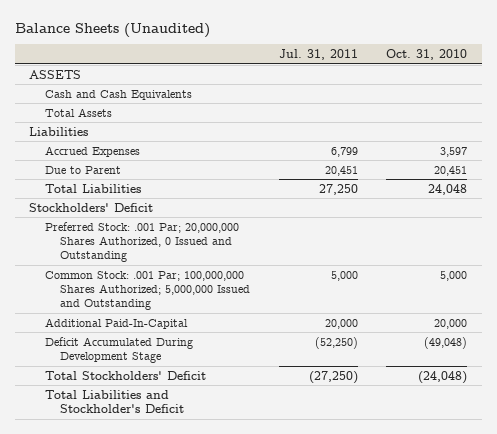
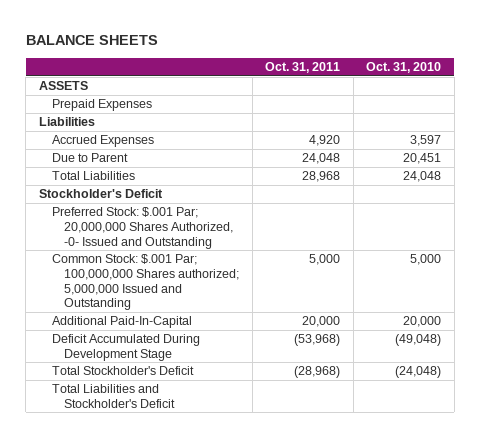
- Balance Sheets (Unaudited)
+ BALANCE SHEETS
- | Jul. 31, 2011 | Oct. 31, 2010
+ | Oct. 31, 2011 | Oct. 31, 2010
- Cash and Cash Equivalents
- Total Assets
+ Prepaid Expenses
- Stockholders' Deficit
- Preferred Stock: .001 Par; 20,000,000 Shares Authorized, 0 Issued and Outstanding
- Common Stock: .001 Par; 100,000,000 Shares Authorized; 5,000,000 Issued and Outstanding | 5,000 | 5,000
+ Stockholder's Deficit
+ Preferred Stock: $.001 Par; 20,000,000 Shares Authorized, -0- Issued and Outstanding
+ Common Stock: $.001 Par; 100,000,000 Shares authorized; 5,000,000 Issued and Outstanding | 5,000 | 5,000
- Total Stockholders' Deficit | (27,250) | (24,048)
+ Total Stockholder's Deficit | (28,968) | (24,048)

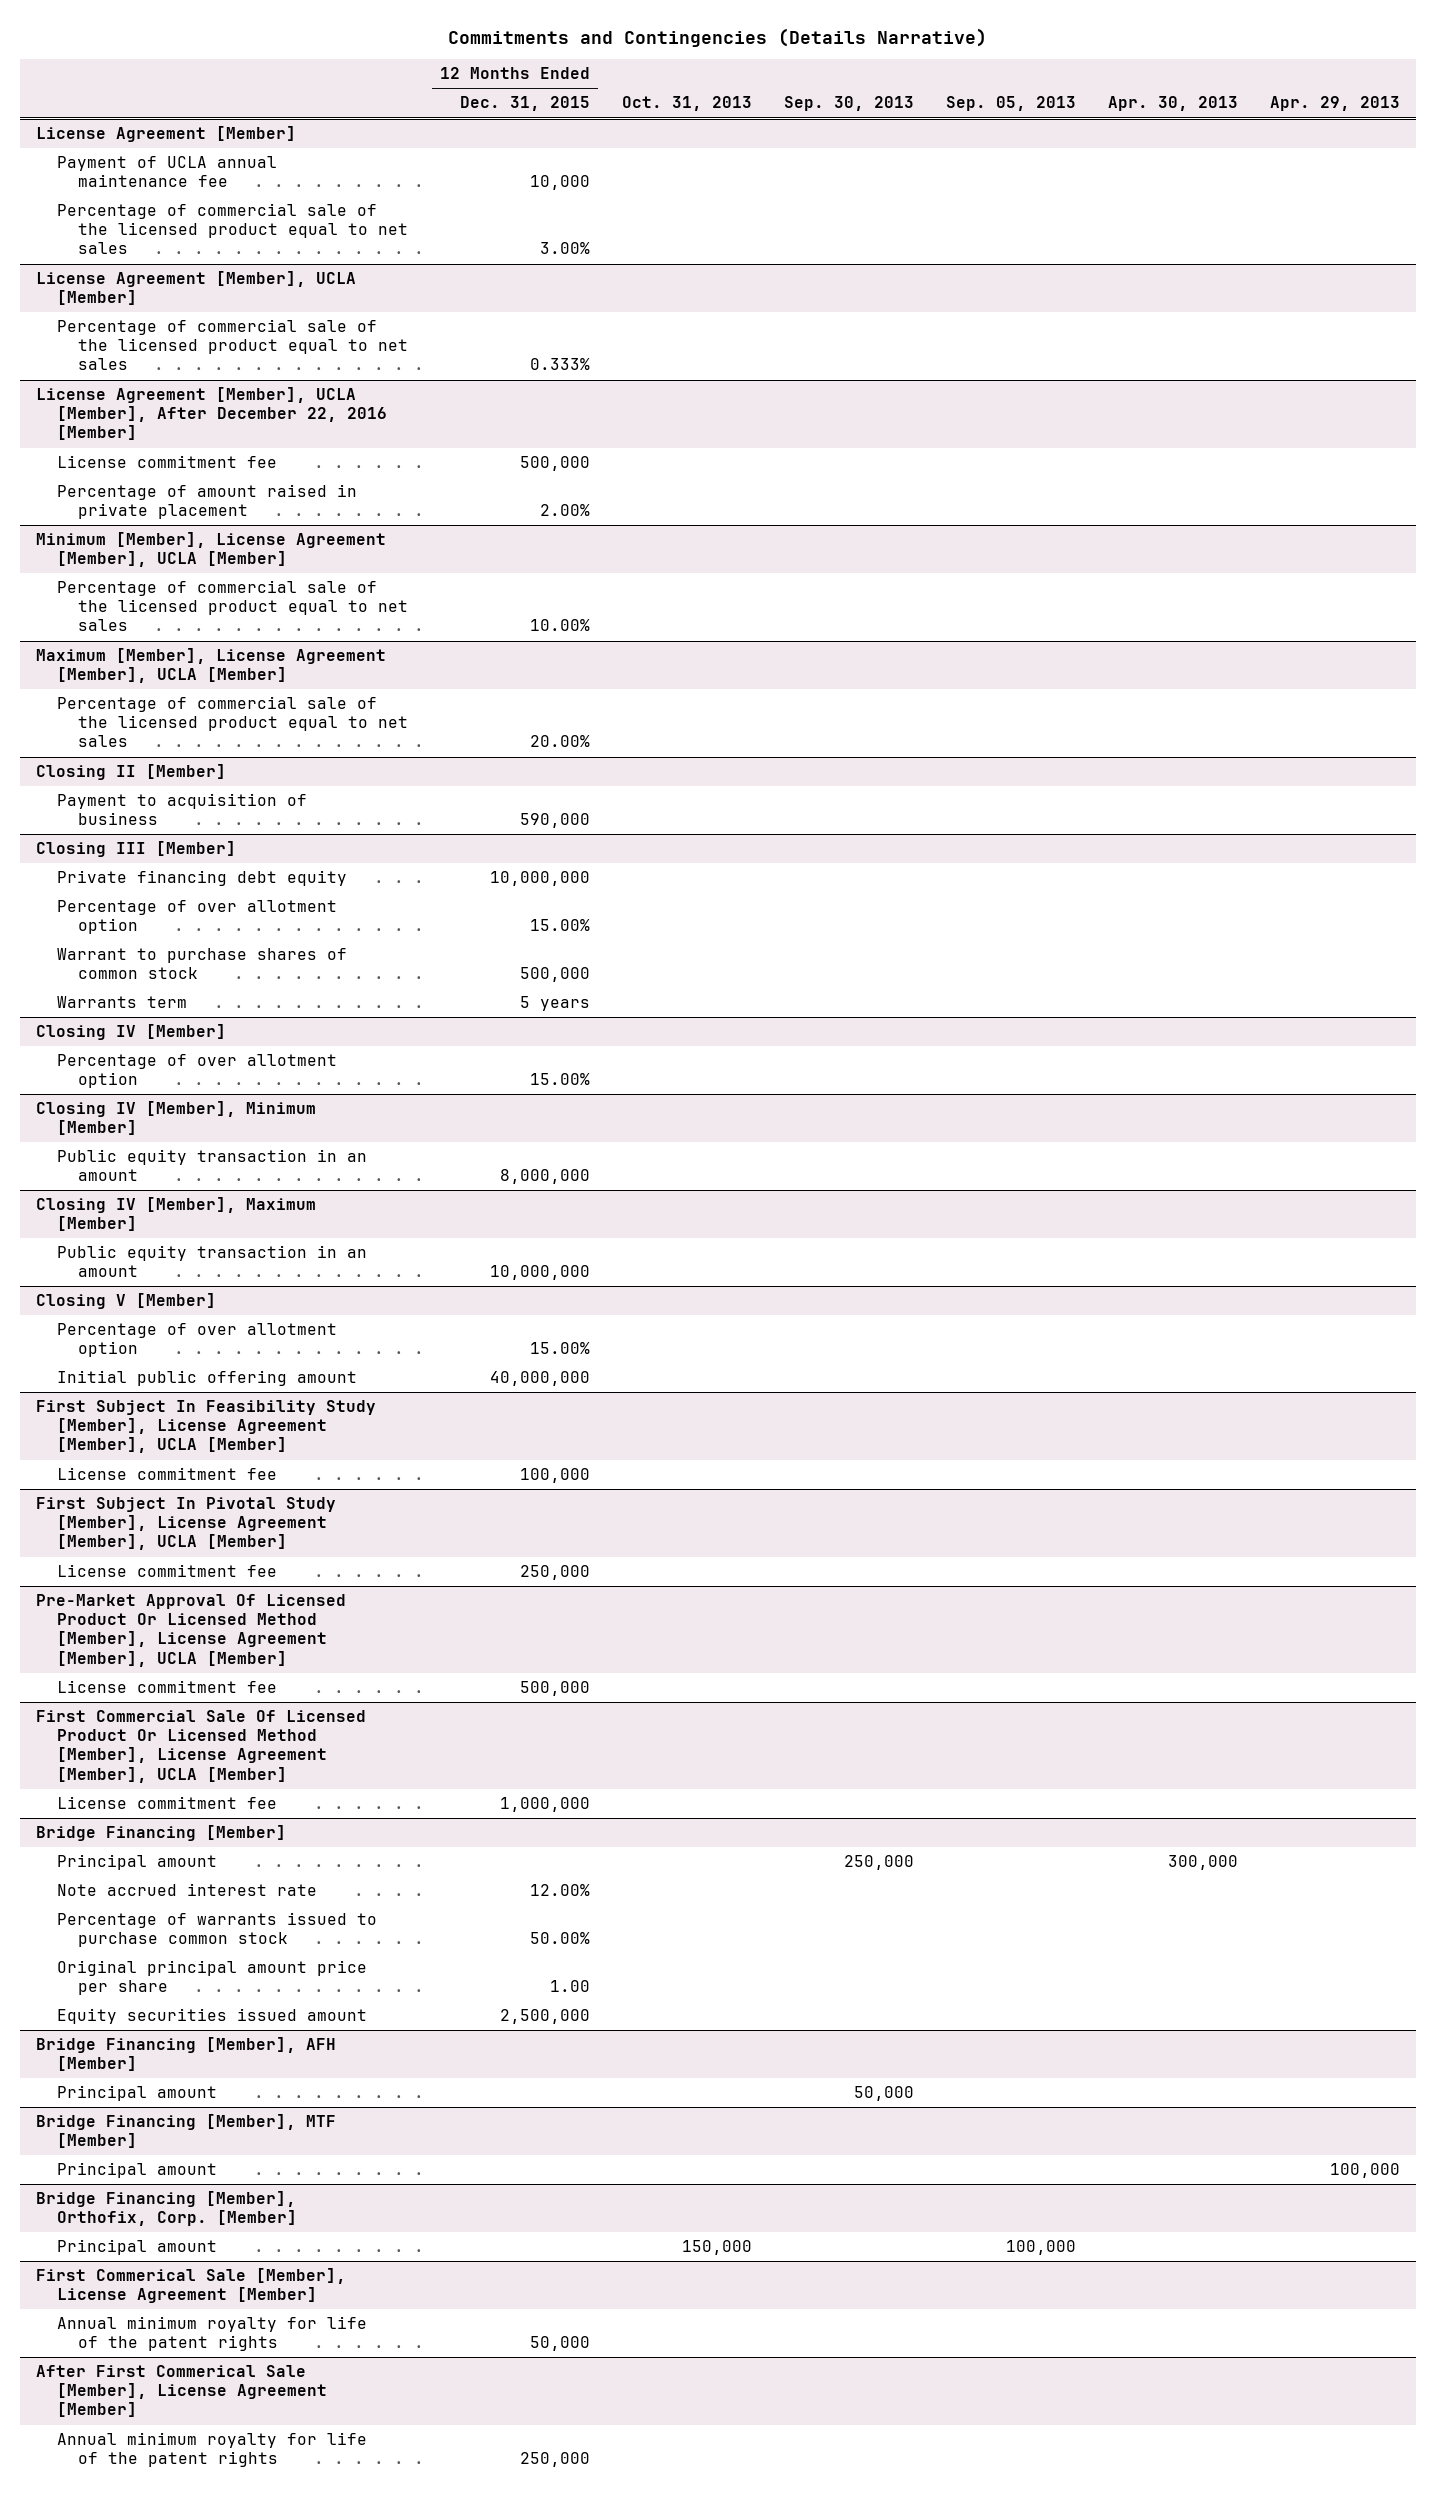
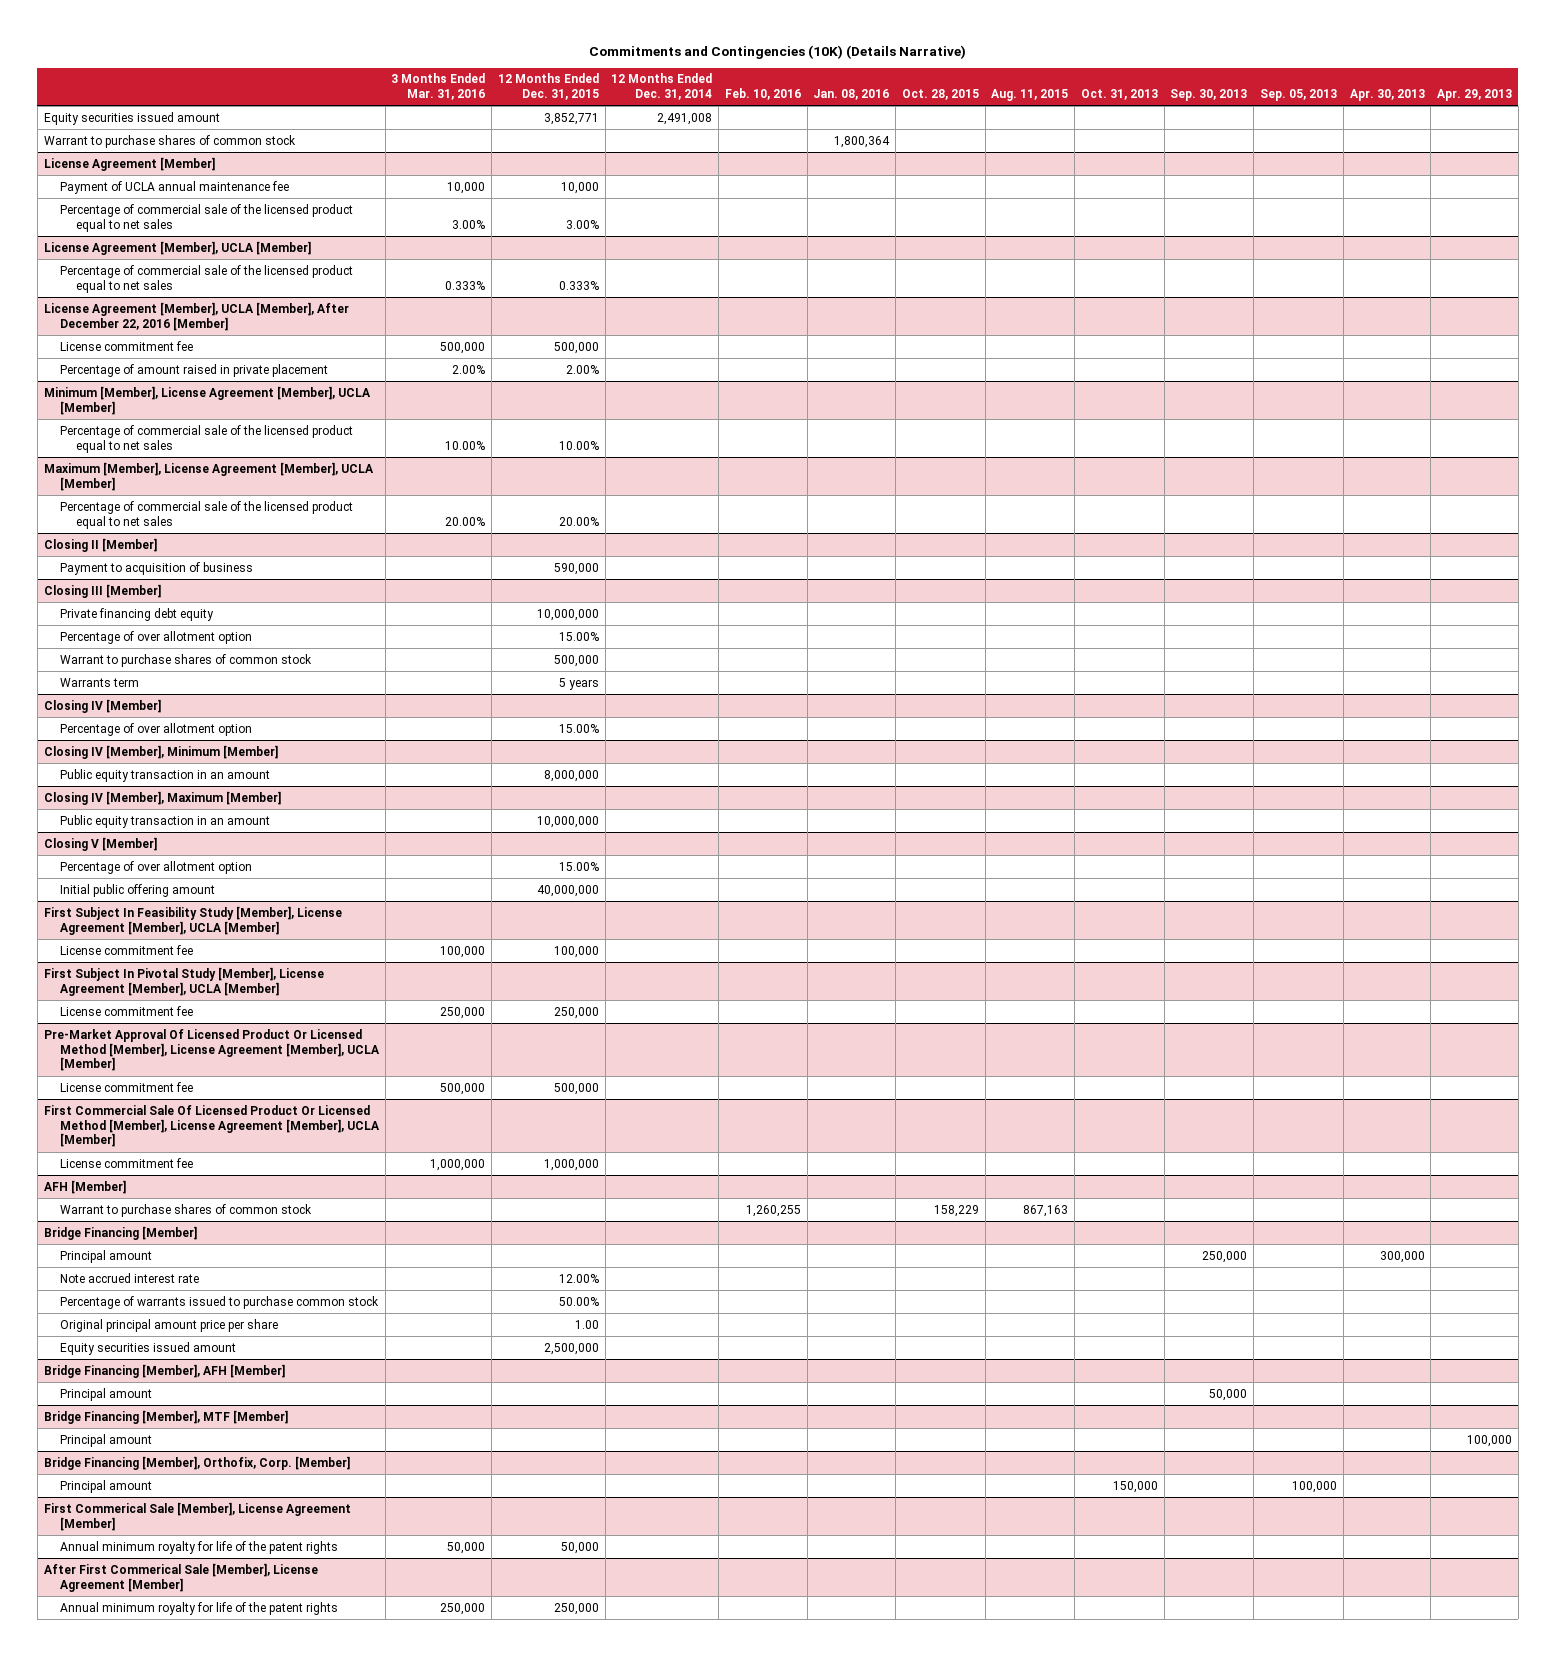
- Commitments and Contingencies (Details Narrative)
+ Commitments and Contingencies (10K) (Details Narrative)
- | 12 Months Ended Dec. 31, 2015 | Oct. 31, 2013 | Sep. 30, 2013 | Sep. 05, 2013 | Apr. 30, 2013 | Apr. 29, 2013
+ | 3 Months Ended Mar. 31, 2016 | 12 Months Ended Dec. 31, 2015 | 12 Months Ended Dec. 31, 2014 | Feb. 10, 2016 | Jan. 08, 2016 | Oct. 28, 2015 | Aug. 11, 2015 | Oct. 31, 2013 | Sep. 30, 2013 | Sep. 05, 2013 | Apr. 30, 2013 | Apr. 29, 2013
+ Equity securities issued amount | | 3,852,771 | 2,491,008 | | | | | | | | |
+ Warrant to purchase shares of common stock | | | | | 1,800,364 | | | | | | |
+ AFH [Member]
+ Warrant to purchase shares of common stock | | | | 1,260,255 | | 158,229 | 867,163 | | | | |

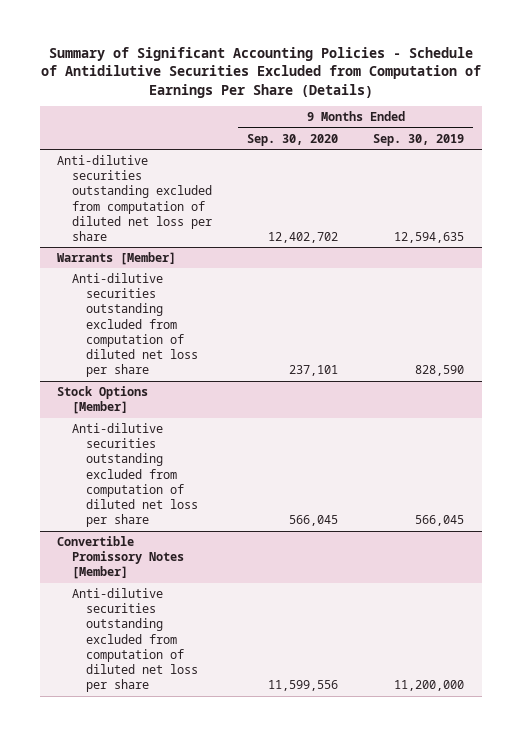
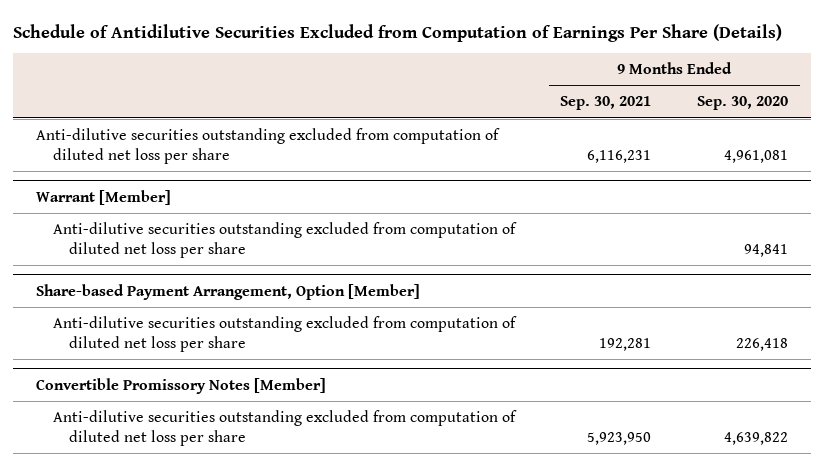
- Summary of Significant Accounting Policies - Schedule of Antidilutive Securities Excluded from Computation of Earnings Per Share (Details)
+ Schedule of Antidilutive Securities Excluded from Computation of Earnings Per Share (Details)
- | 9 Months Ended Sep. 30, 2020 | 9 Months Ended Sep. 30, 2019
+ | 9 Months Ended Sep. 30, 2021 | 9 Months Ended Sep. 30, 2020
- Anti-dilutive securities outstanding excluded from computation of diluted net loss per share | 12,402,702 | 12,594,635
- Warrants [Member]
- Anti-dilutive securities outstanding excluded from computation of diluted net loss per share | 237,101 | 828,590
- Stock Options [Member]
- Anti-dilutive securities outstanding excluded from computation of diluted net loss per share | 566,045 | 566,045
+ Anti-dilutive securities outstanding excluded from computation of diluted net loss per share | 6,116,231 | 4,961,081
+ Warrant [Member]
+ Anti-dilutive securities outstanding excluded from computation of diluted net loss per share | | 94,841
+ Share-based Payment Arrangement, Option [Member]
+ Anti-dilutive securities outstanding excluded from computation of diluted net loss per share | 192,281 | 226,418
@ Convertible Promissory Notes [Member]
- Anti-dilutive securities outstanding excluded from computation of diluted net loss per share | 11,599,556 | 11,200,000
+ Anti-dilutive securities outstanding excluded from computation of diluted net loss per share | 5,923,950 | 4,639,822

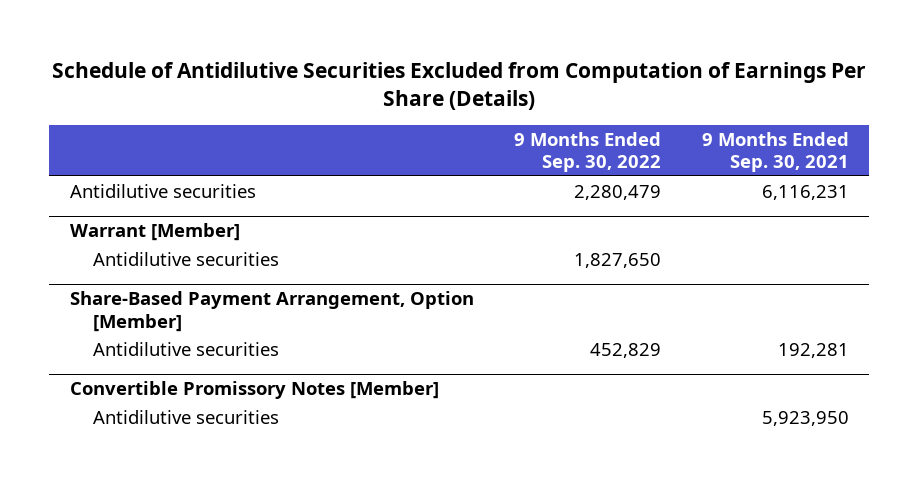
- | 9 Months Ended Sep. 30, 2021 | 9 Months Ended Sep. 30, 2020
+ | 9 Months Ended Sep. 30, 2022 | 9 Months Ended Sep. 30, 2021
- Anti-dilutive securities outstanding excluded from computation of diluted net loss per share | 6,116,231 | 4,961,081
+ Antidilutive securities | 2,280,479 | 6,116,231
@ Warrant [Member]
- Anti-dilutive securities outstanding excluded from computation of diluted net loss per share | | 94,841
- Share-based Payment Arrangement, Option [Member]
- Anti-dilutive securities outstanding excluded from computation of diluted net loss per share | 192,281 | 226,418
@ Warrant [Member]
+ Antidilutive securities | 1,827,650 |
+ Share-Based Payment Arrangement, Option [Member]
+ Antidilutive securities | 452,829 | 192,281
@ Convertible Promissory Notes [Member]
- Anti-dilutive securities outstanding excluded from computation of diluted net loss per share | 5,923,950 | 4,639,822
+ Antidilutive securities | | 5,923,950

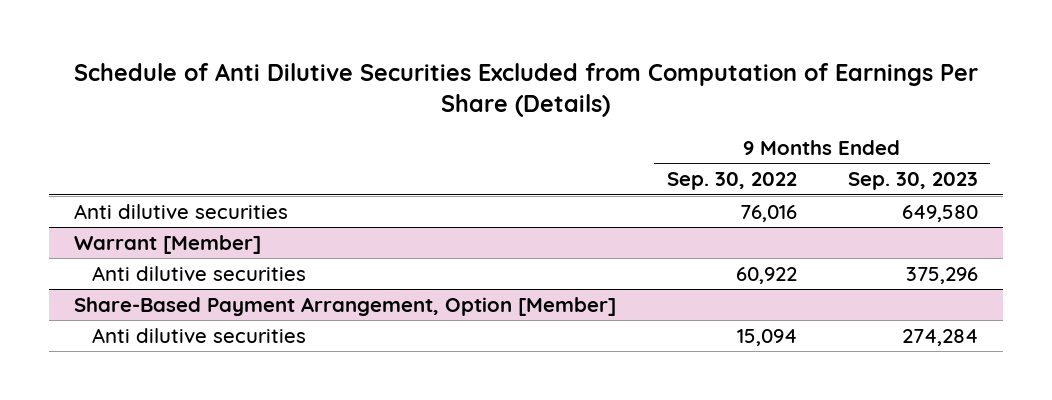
- Schedule of Antidilutive Securities Excluded from Computation of Earnings Per Share (Details)
+ Schedule of Anti Dilutive Securities Excluded from Computation of Earnings Per Share (Details)
- | 9 Months Ended Sep. 30, 2022 | 9 Months Ended Sep. 30, 2021
+ | 9 Months Ended Sep. 30, 2022 | 9 Months Ended Sep. 30, 2023
- Antidilutive securities | 2,280,479 | 6,116,231
+ Anti dilutive securities | 76,016 | 649,580
@ Warrant [Member]
- Antidilutive securities | 1,827,650 |
+ Anti dilutive securities | 60,922 | 375,296
@ Share-Based Payment Arrangement, Option [Member]
- Antidilutive securities | 452,829 | 192,281
- Convertible Promissory Notes [Member]
- Antidilutive securities | | 5,923,950
@ Share-Based Payment Arrangement, Option [Member]
+ Anti dilutive securities | 15,094 | 274,284

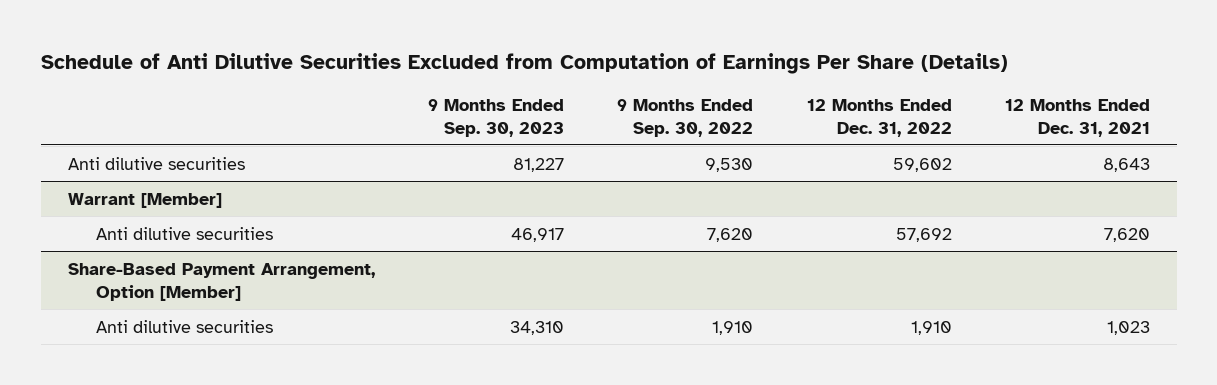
- | 9 Months Ended Sep. 30, 2022 | 9 Months Ended Sep. 30, 2023
+ | 9 Months Ended Sep. 30, 2023 | 9 Months Ended Sep. 30, 2022 | 12 Months Ended Dec. 31, 2022 | 12 Months Ended Dec. 31, 2021
- Anti dilutive securities | 76,016 | 649,580
+ Anti dilutive securities | 81,227 | 9,530 | 59,602 | 8,643
@ Warrant [Member]
- Anti dilutive securities | 60,922 | 375,296
+ Anti dilutive securities | 46,917 | 7,620 | 57,692 | 7,620
@ Share-Based Payment Arrangement, Option [Member]
- Anti dilutive securities | 15,094 | 274,284
+ Anti dilutive securities | 34,310 | 1,910 | 1,910 | 1,023

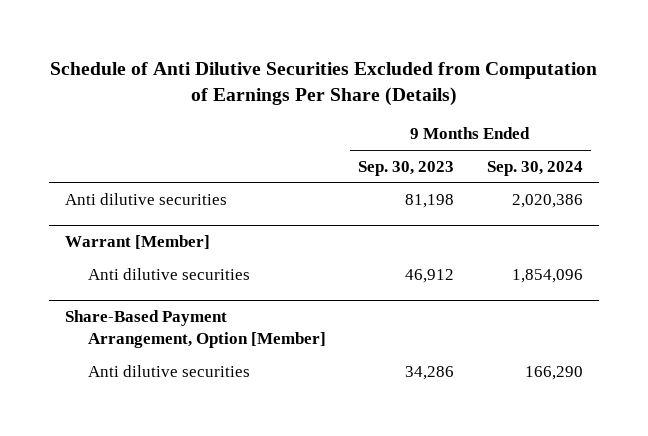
- | 9 Months Ended Sep. 30, 2023 | 9 Months Ended Sep. 30, 2022 | 12 Months Ended Dec. 31, 2022 | 12 Months Ended Dec. 31, 2021
+ | 9 Months Ended Sep. 30, 2023 | 9 Months Ended Sep. 30, 2024
- Anti dilutive securities | 81,227 | 9,530 | 59,602 | 8,643
+ Anti dilutive securities | 81,198 | 2,020,386
@ Warrant [Member]
- Anti dilutive securities | 46,917 | 7,620 | 57,692 | 7,620
+ Anti dilutive securities | 46,912 | 1,854,096
@ Share-Based Payment Arrangement, Option [Member]
- Anti dilutive securities | 34,310 | 1,910 | 1,910 | 1,023
+ Anti dilutive securities | 34,286 | 166,290

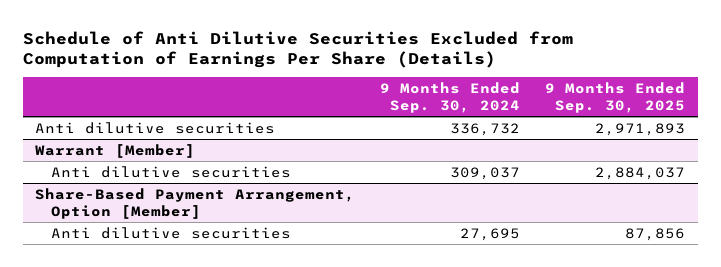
- | 9 Months Ended Sep. 30, 2023 | 9 Months Ended Sep. 30, 2024
+ | 9 Months Ended Sep. 30, 2024 | 9 Months Ended Sep. 30, 2025
- Anti dilutive securities | 81,198 | 2,020,386
+ Anti dilutive securities | 336,732 | 2,971,893
@ Warrant [Member]
- Anti dilutive securities | 46,912 | 1,854,096
+ Anti dilutive securities | 309,037 | 2,884,037
@ Share-Based Payment Arrangement, Option [Member]
- Anti dilutive securities | 34,286 | 166,290
+ Anti dilutive securities | 27,695 | 87,856

